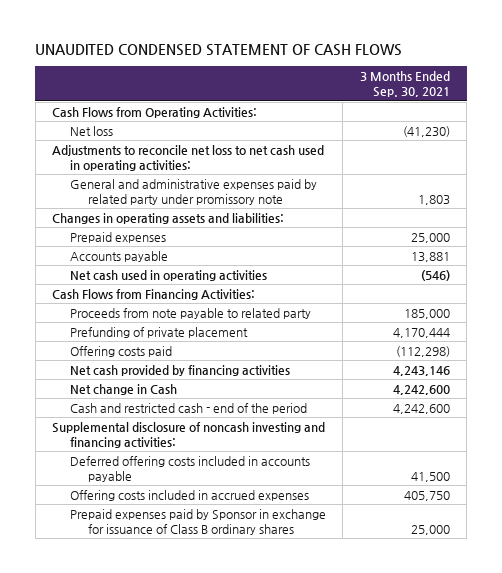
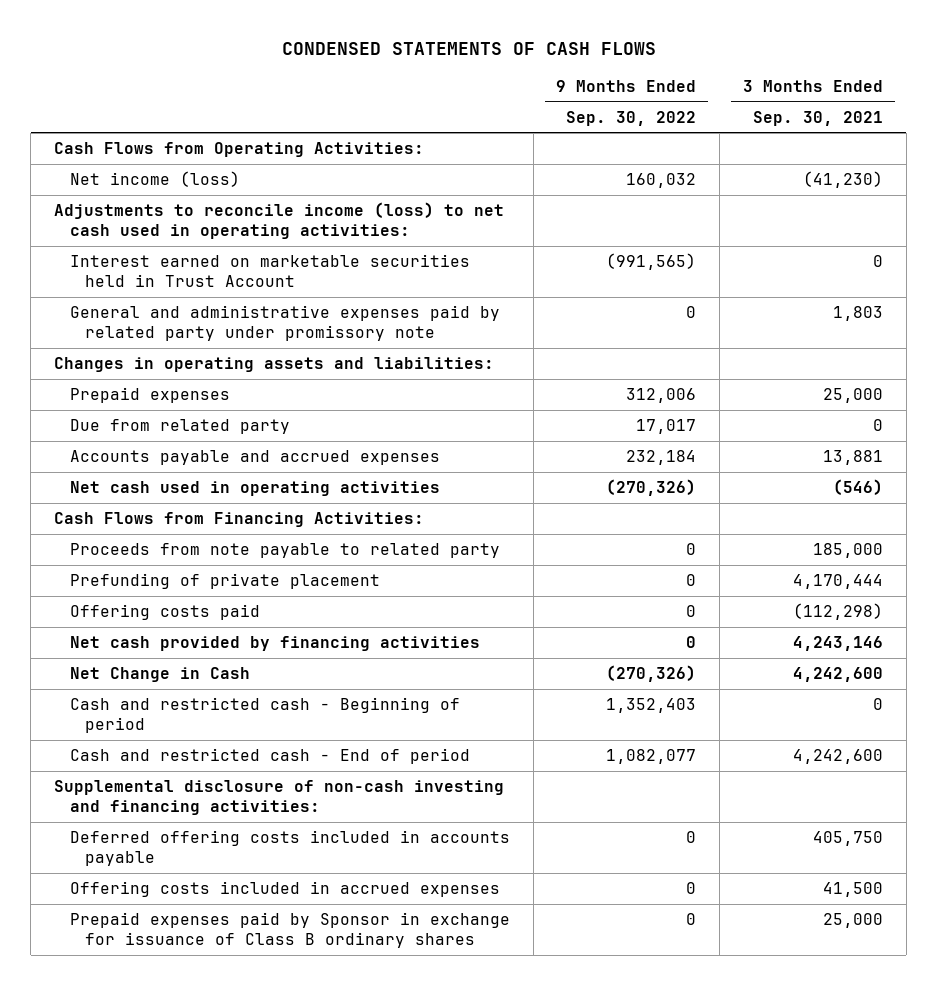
- UNAUDITED CONDENSED STATEMENT OF CASH FLOWS
+ CONDENSED STATEMENTS OF CASH FLOWS
- | 3 Months Ended Sep. 30, 2021
+ | 9 Months Ended Sep. 30, 2022 | 3 Months Ended Sep. 30, 2021
- Net loss | (41,230)
- Adjustments to reconcile net loss to net cash used in operating activities:
+ Net income (loss) | 160,032 | (41,230)
+ Adjustments to reconcile income (loss) to net cash used in operating activities:
+ Interest earned on marketable securities held in Trust Account | (991,565) | 0
- Accounts payable | 13,881
+ Due from related party | 17,017 | 0
+ Accounts payable and accrued expenses | 232,184 | 13,881
- Net change in Cash | 4,242,600
- Cash and restricted cash - end of the period | 4,242,600
- Supplemental disclosure of noncash investing and financing activities:
- Deferred offering costs included in accounts payable | 41,500
- Offering costs included in accrued expenses | 405,750
+ Net Change in Cash | (270,326) | 4,242,600
+ Cash and restricted cash - Beginning of period | 1,352,403 | 0
+ Cash and restricted cash - End of period | 1,082,077 | 4,242,600
+ Supplemental disclosure of non-cash investing and financing activities:
+ Deferred offering costs included in accounts payable | 0 | 405,750
+ Offering costs included in accrued expenses | 0 | 41,500

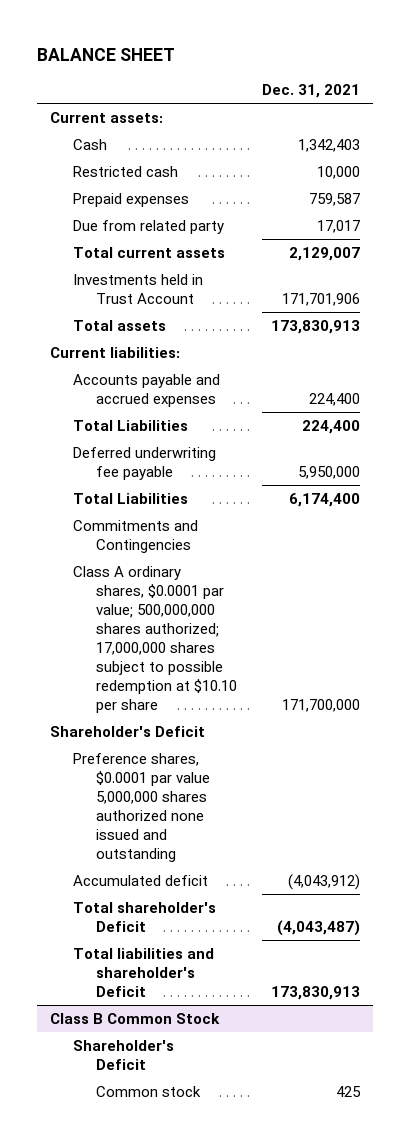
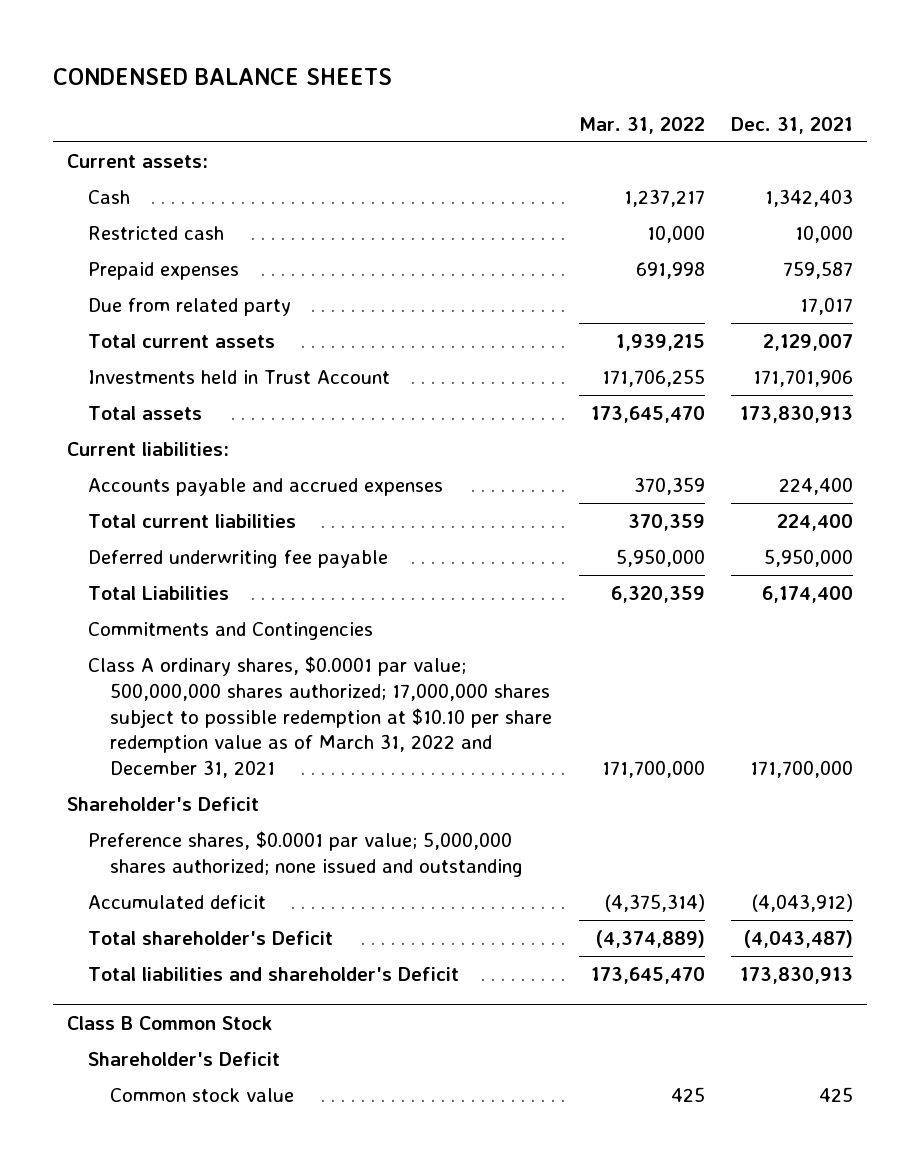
- BALANCE SHEET
+ CONDENSED BALANCE SHEETS
- | Dec. 31, 2021
+ | Mar. 31, 2022 | Dec. 31, 2021
- Total Liabilities | 224,400
+ Total current liabilities | 370,359 | 224,400
- Class A ordinary shares, $0.0001 par value; 500,000,000 shares authorized; 17,000,000 shares subject to possible redemption at $10.10 per share | 171,700,000
+ Class A ordinary shares, $0.0001 par value; 500,000,000 shares authorized; 17,000,000 shares subject to possible redemption at $10.10 per share redemption value as of March 31, 2022 and December 31, 2021 | 171,700,000 | 171,700,000
- Preference shares, $0.0001 par value 5,000,000 shares authorized none issued and outstanding
+ Preference shares, $0.0001 par value; 5,000,000 shares authorized; none issued and outstanding
@ Class B Common Stock
- Common stock | 425
+ Common stock value | 425 | 425

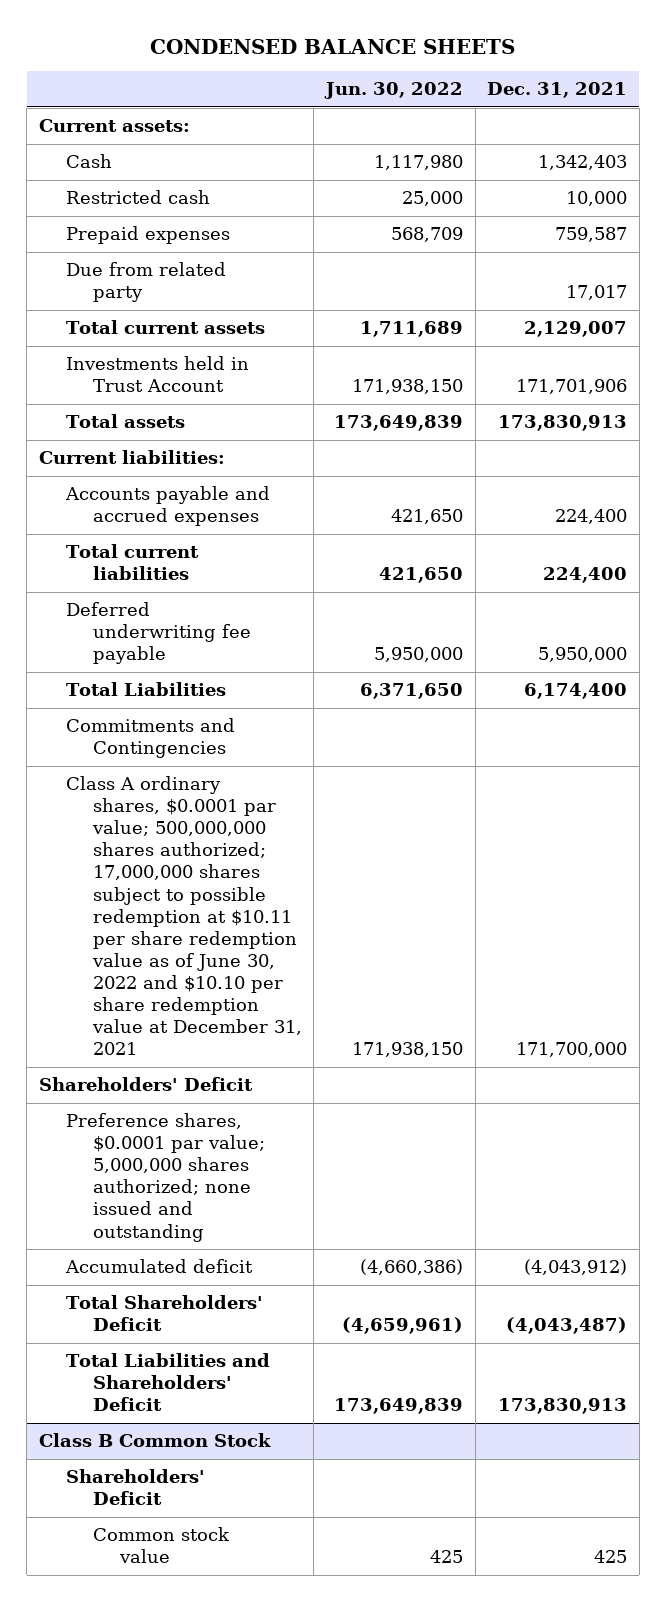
- | Mar. 31, 2022 | Dec. 31, 2021
+ | Jun. 30, 2022 | Dec. 31, 2021
- Class A ordinary shares, $0.0001 par value; 500,000,000 shares authorized; 17,000,000 shares subject to possible redemption at $10.10 per share redemption value as of March 31, 2022 and December 31, 2021 | 171,700,000 | 171,700,000
- Shareholder's Deficit
+ Class A ordinary shares, $0.0001 par value; 500,000,000 shares authorized; 17,000,000 shares subject to possible redemption at $10.11 per share redemption value as of June 30, 2022 and $10.10 per share redemption value at December 31, 2021 | 171,938,150 | 171,700,000
+ Shareholders' Deficit
- Total shareholder's Deficit | (4,374,889) | (4,043,487)
- Total liabilities and shareholder's Deficit | 173,645,470 | 173,830,913
+ Total Shareholders' Deficit | (4,659,961) | (4,043,487)
+ Total Liabilities and Shareholders' Deficit | 173,649,839 | 173,830,913
@ Class B Common Stock
- Shareholder's Deficit
+ Shareholders' Deficit

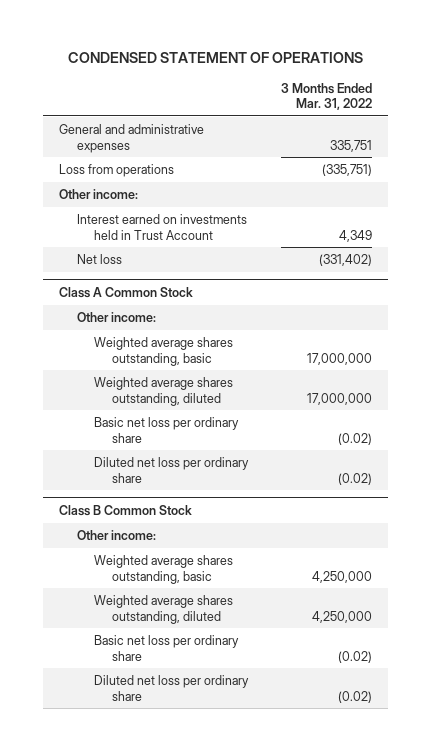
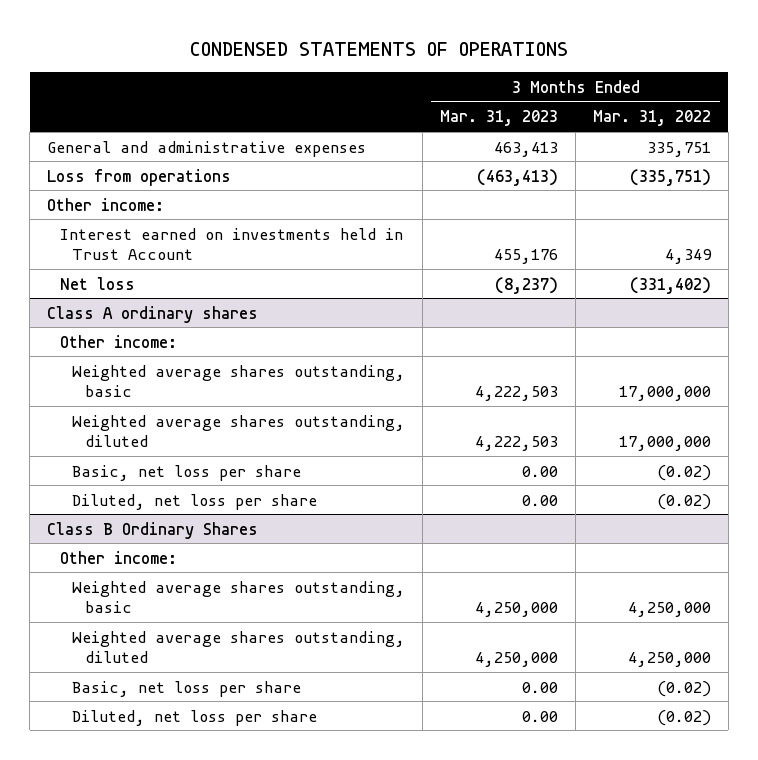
- CONDENSED STATEMENT OF OPERATIONS
+ CONDENSED STATEMENTS OF OPERATIONS
- | 3 Months Ended Mar. 31, 2022
+ | 3 Months Ended Mar. 31, 2023 | 3 Months Ended Mar. 31, 2022
- Class A Common Stock
+ Class A ordinary shares
- Basic net loss per ordinary share | (0.02)
- Diluted net loss per ordinary share | (0.02)
- Class B Common Stock
+ Basic, net loss per share | 0.00 | (0.02)
+ Diluted, net loss per share | 0.00 | (0.02)
+ Class B Ordinary Shares
- Basic net loss per ordinary share | (0.02)
- Diluted net loss per ordinary share | (0.02)
+ Basic, net loss per share | 0.00 | (0.02)
+ Diluted, net loss per share | 0.00 | (0.02)

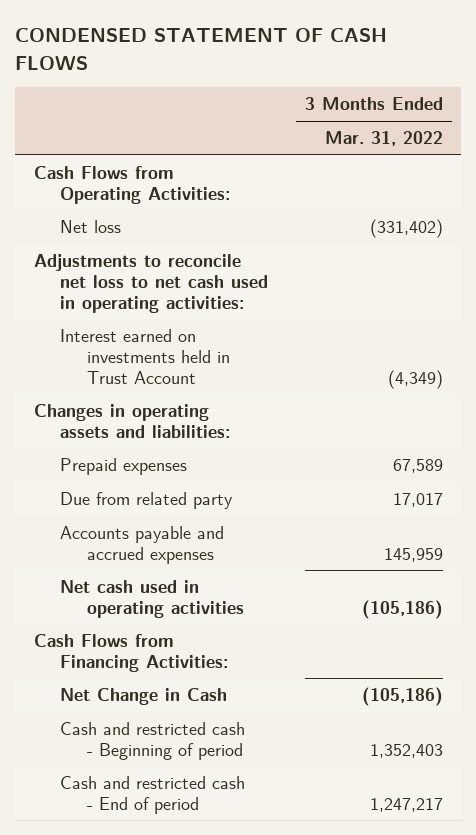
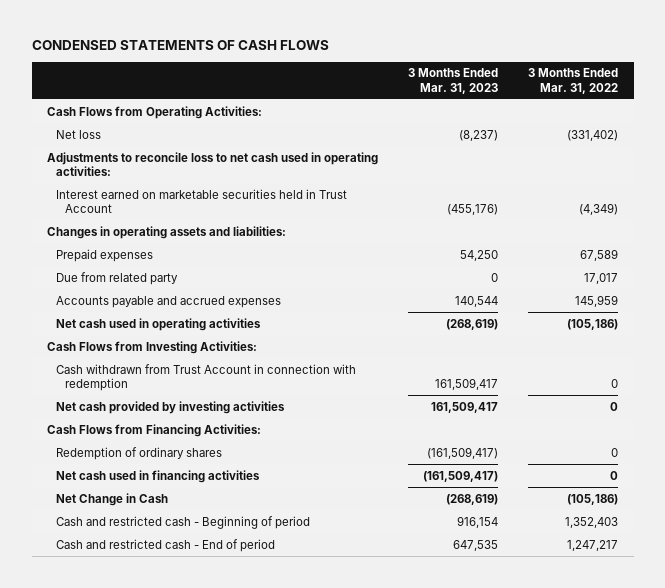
- CONDENSED STATEMENT OF CASH FLOWS
+ CONDENSED STATEMENTS OF CASH FLOWS
- | 3 Months Ended Mar. 31, 2022
+ | 3 Months Ended Mar. 31, 2023 | 3 Months Ended Mar. 31, 2022
- Adjustments to reconcile net loss to net cash used in operating activities:
- Interest earned on investments held in Trust Account | (4,349)
+ Adjustments to reconcile loss to net cash used in operating activities:
+ Interest earned on marketable securities held in Trust Account | (455,176) | (4,349)
+ Cash Flows from Investing Activities:
+ Cash withdrawn from Trust Account in connection with redemption | 161,509,417 | 0
+ Net cash provided by investing activities | 161,509,417 | 0
+ Redemption of ordinary shares | (161,509,417) | 0
+ Net cash used in financing activities | (161,509,417) | 0

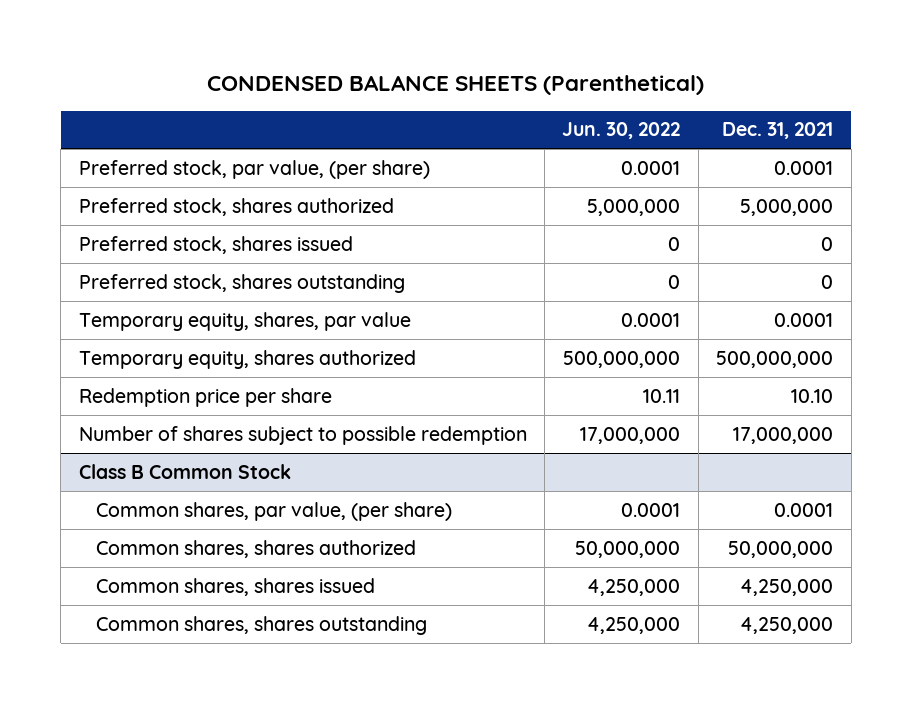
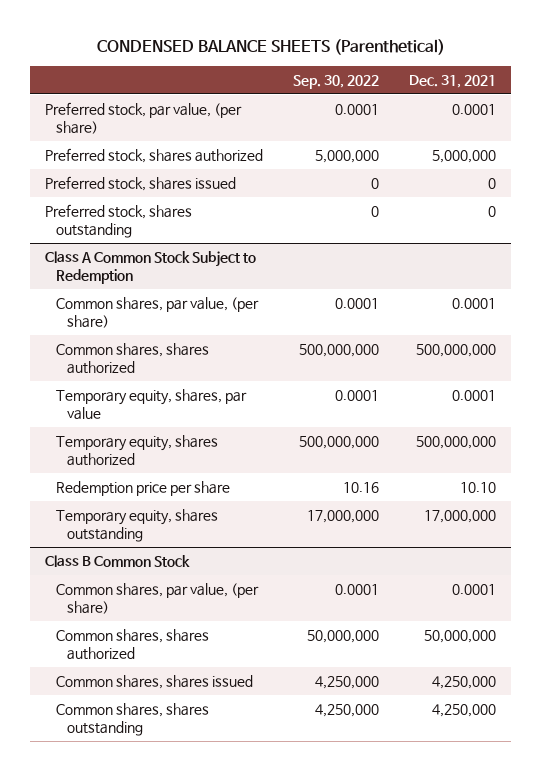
- | Jun. 30, 2022 | Dec. 31, 2021
+ | Sep. 30, 2022 | Dec. 31, 2021
+ Class A Common Stock Subject to Redemption
+ Common shares, par value, (per share) | 0.0001 | 0.0001
+ Common shares, shares authorized | 500,000,000 | 500,000,000
- Number of shares subject to possible redemption | 17,000,000 | 17,000,000
+ Temporary equity, shares outstanding | 17,000,000 | 17,000,000

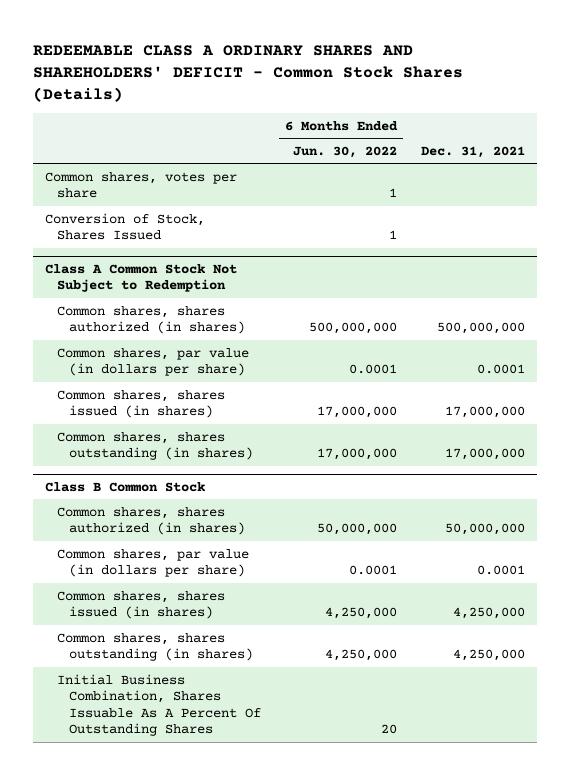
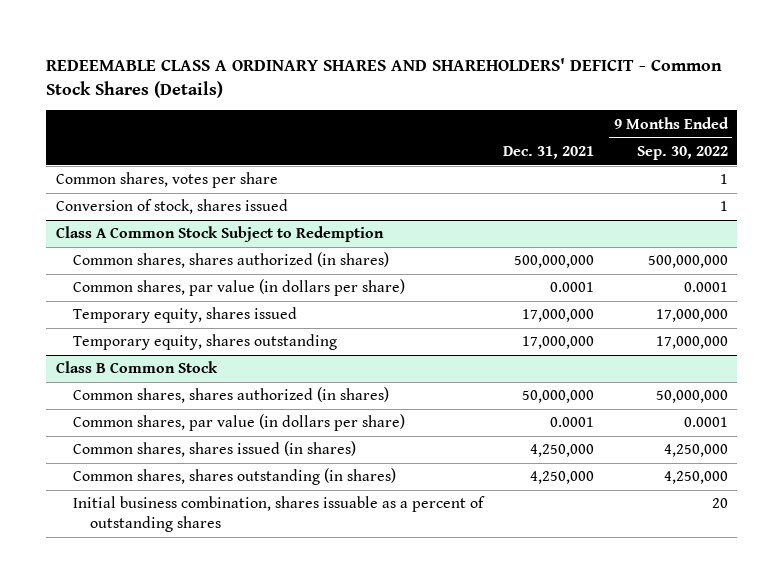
- | 6 Months Ended Jun. 30, 2022 | Dec. 31, 2021
+ | Dec. 31, 2021 | 9 Months Ended Sep. 30, 2022
- Conversion of Stock, Shares Issued | 1 |
- Class A Common Stock Not Subject to Redemption
+ Conversion of stock, shares issued | | 1
+ Class A Common Stock Subject to Redemption
- Common shares, shares issued (in shares) | 17,000,000 | 17,000,000
- Common shares, shares outstanding (in shares) | 17,000,000 | 17,000,000
+ Temporary equity, shares issued | 17,000,000 | 17,000,000
+ Temporary equity, shares outstanding | 17,000,000 | 17,000,000
@ Class B Common Stock
- Initial Business Combination, Shares Issuable As A Percent Of Outstanding Shares | 20 |
+ Initial business combination, shares issuable as a percent of outstanding shares | | 20

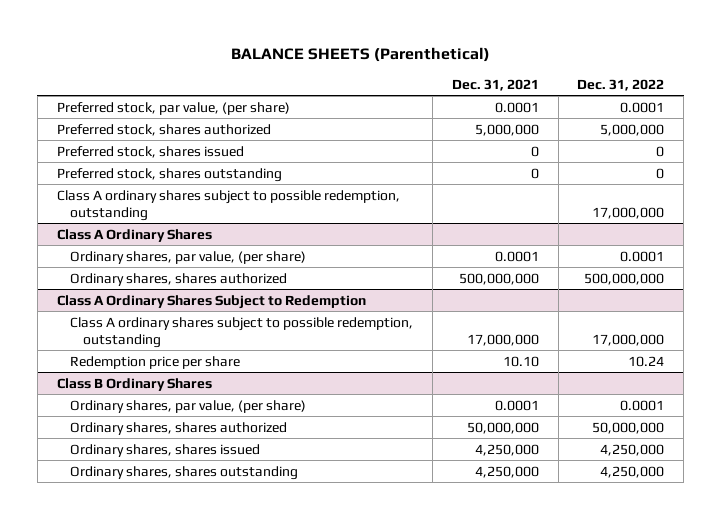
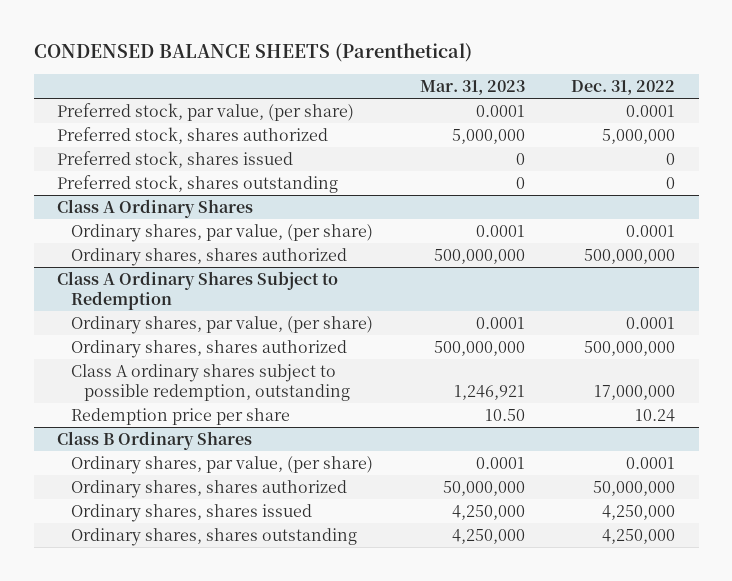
- BALANCE SHEETS (Parenthetical)
+ CONDENSED BALANCE SHEETS (Parenthetical)
- | Dec. 31, 2021 | Dec. 31, 2022
+ | Mar. 31, 2023 | Dec. 31, 2022
- Class A ordinary shares subject to possible redemption, outstanding | | 17,000,000
@ Class A Ordinary Shares Subject to Redemption
+ Ordinary shares, par value, (per share) | 0.0001 | 0.0001
+ Ordinary shares, shares authorized | 500,000,000 | 500,000,000

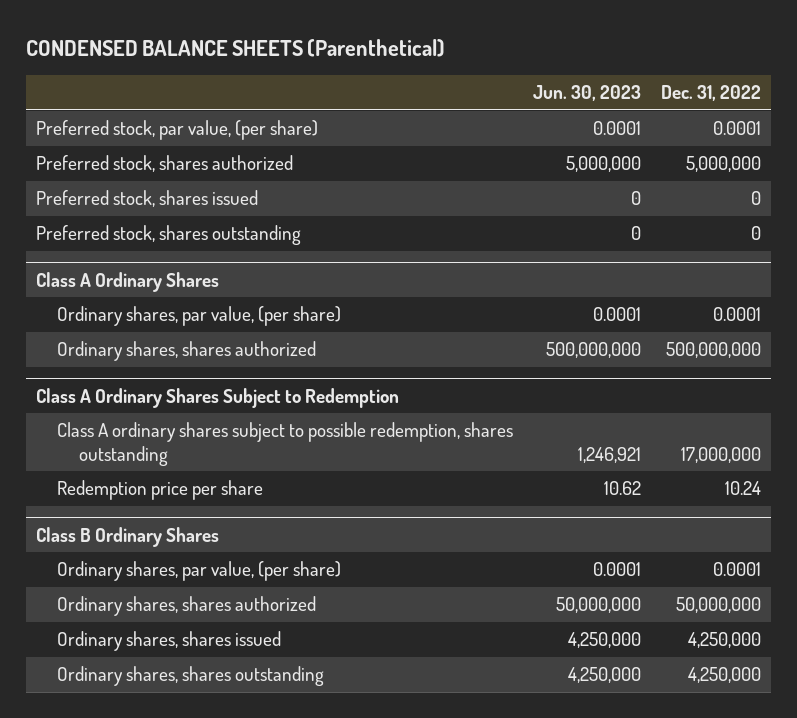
- | Mar. 31, 2023 | Dec. 31, 2022
+ | Jun. 30, 2023 | Dec. 31, 2022
@ Class A Ordinary Shares Subject to Redemption
- Ordinary shares, par value, (per share) | 0.0001 | 0.0001
- Ordinary shares, shares authorized | 500,000,000 | 500,000,000
- Class A ordinary shares subject to possible redemption, outstanding | 1,246,921 | 17,000,000
+ Class A ordinary shares subject to possible redemption, shares outstanding | 1,246,921 | 17,000,000

